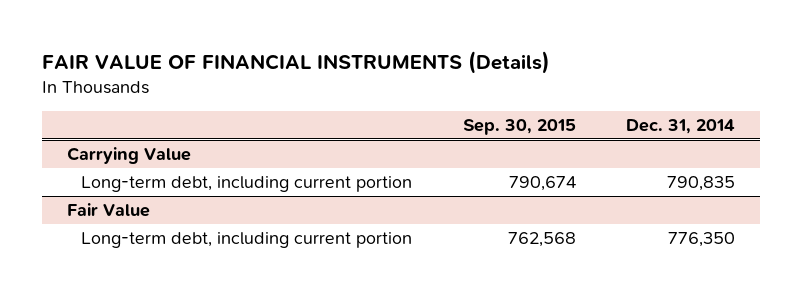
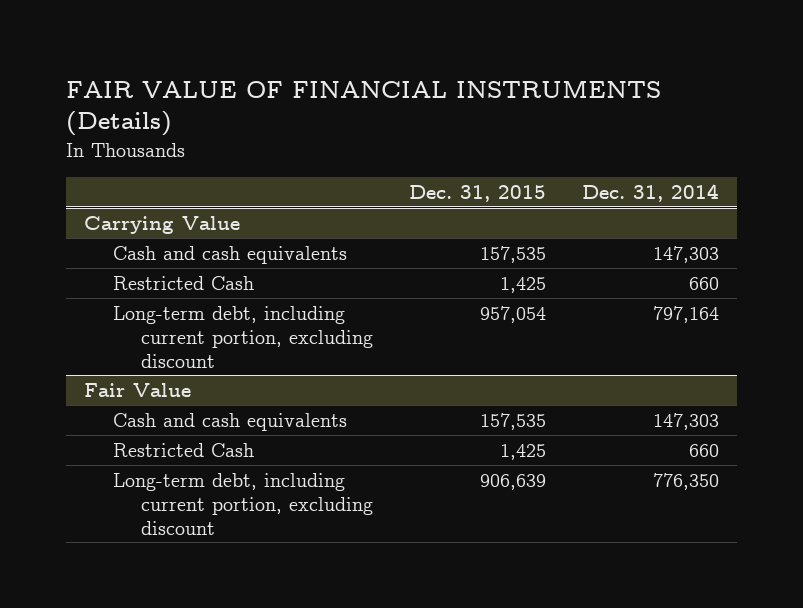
- | Sep. 30, 2015 | Dec. 31, 2014
+ | Dec. 31, 2015 | Dec. 31, 2014
@ Carrying Value
- Long-term debt, including current portion | 790,674 | 790,835
+ Cash and cash equivalents | 157,535 | 147,303
+ Restricted Cash | 1,425 | 660
+ Long-term debt, including current portion, excluding discount | 957,054 | 797,164
@ Fair Value
- Long-term debt, including current portion | 762,568 | 776,350
+ Cash and cash equivalents | 157,535 | 147,303
+ Restricted Cash | 1,425 | 660
+ Long-term debt, including current portion, excluding discount | 906,639 | 776,350

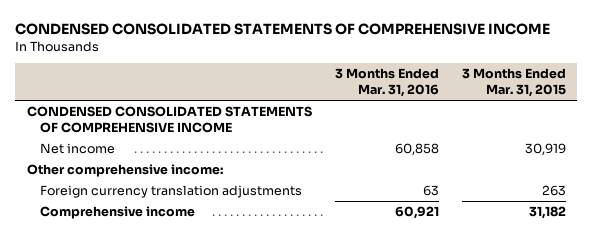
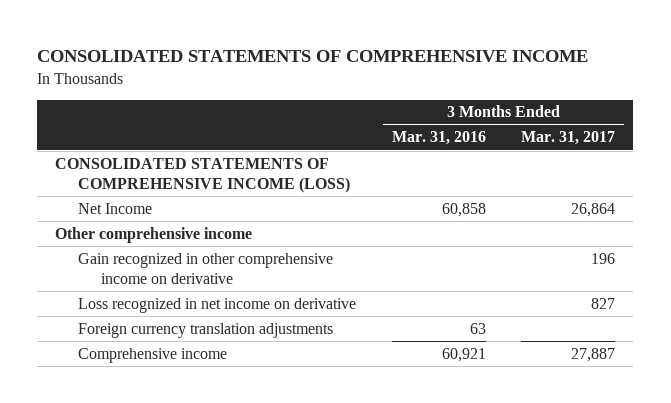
- CONDENSED CONSOLIDATED STATEMENTS OF COMPREHENSIVE INCOME
+ CONSOLIDATED STATEMENTS OF COMPREHENSIVE INCOME
- | 3 Months Ended Mar. 31, 2016 | 3 Months Ended Mar. 31, 2015
+ | 3 Months Ended Mar. 31, 2016 | 3 Months Ended Mar. 31, 2017
- CONDENSED CONSOLIDATED STATEMENTS OF COMPREHENSIVE INCOME
- Net income | 60,858 | 30,919
- Other comprehensive income:
+ CONSOLIDATED STATEMENTS OF COMPREHENSIVE INCOME (LOSS)
+ Net Income | 60,858 | 26,864
+ Other comprehensive income
+ Gain recognized in other comprehensive income on derivative | | 196
+ Loss recognized in net income on derivative | | 827

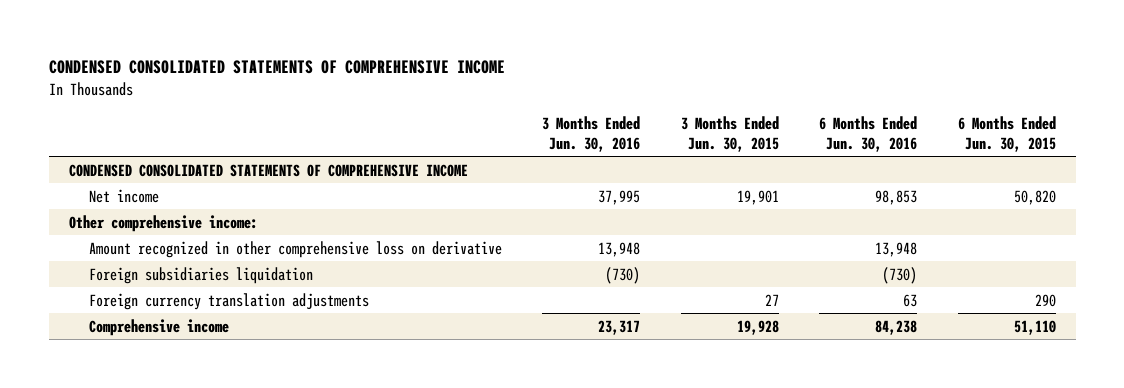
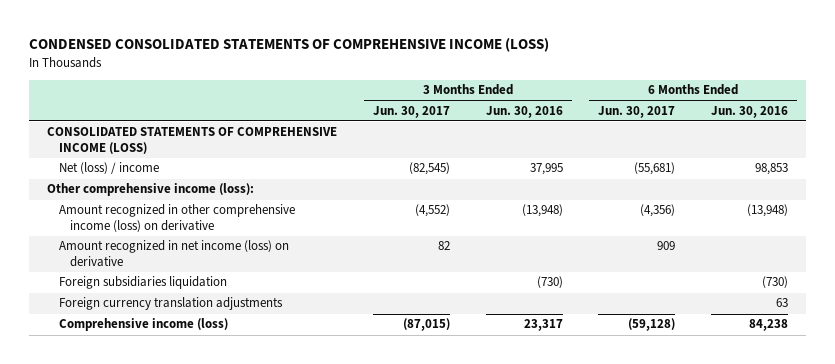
- CONDENSED CONSOLIDATED STATEMENTS OF COMPREHENSIVE INCOME
+ CONDENSED CONSOLIDATED STATEMENTS OF COMPREHENSIVE INCOME (LOSS)
- | 3 Months Ended Jun. 30, 2016 | 3 Months Ended Jun. 30, 2015 | 6 Months Ended Jun. 30, 2016 | 6 Months Ended Jun. 30, 2015
+ | 3 Months Ended Jun. 30, 2017 | 3 Months Ended Jun. 30, 2016 | 6 Months Ended Jun. 30, 2017 | 6 Months Ended Jun. 30, 2016
- CONDENSED CONSOLIDATED STATEMENTS OF COMPREHENSIVE INCOME
- Net income | 37,995 | 19,901 | 98,853 | 50,820
- Other comprehensive income:
- Amount recognized in other comprehensive loss on derivative | 13,948 | | 13,948 |
+ CONSOLIDATED STATEMENTS OF COMPREHENSIVE INCOME (LOSS)
+ Net (loss) / income | (82,545) | 37,995 | (55,681) | 98,853
+ Other comprehensive income (loss):
+ Amount recognized in other comprehensive income (loss) on derivative | (4,552) | (13,948) | (4,356) | (13,948)
+ Amount recognized in net income (loss) on derivative | 82 | | 909 |
- Comprehensive income | 23,317 | 19,928 | 84,238 | 51,110
+ Comprehensive income (loss) | (87,015) | 23,317 | (59,128) | 84,238

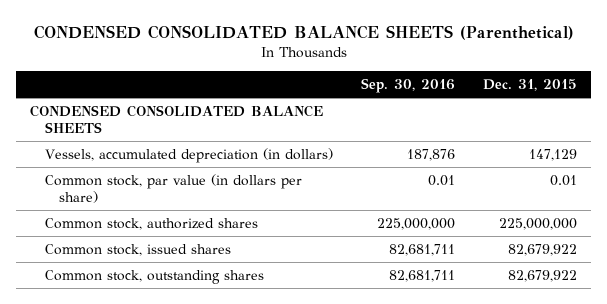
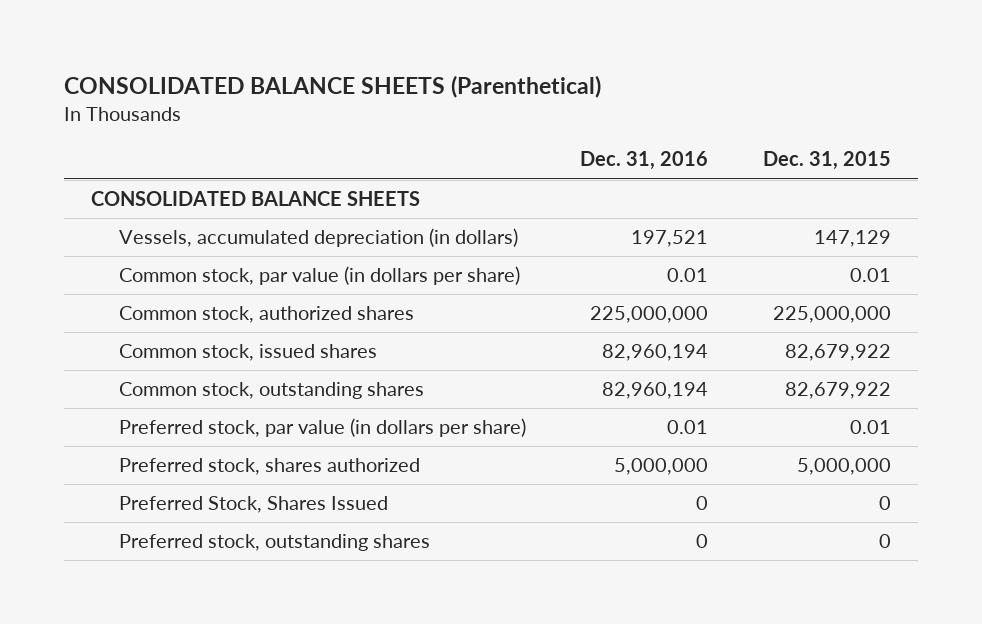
- CONDENSED CONSOLIDATED BALANCE SHEETS (Parenthetical)
+ CONSOLIDATED BALANCE SHEETS (Parenthetical)
- | Sep. 30, 2016 | Dec. 31, 2015
+ | Dec. 31, 2016 | Dec. 31, 2015
- CONDENSED CONSOLIDATED BALANCE SHEETS
+ CONSOLIDATED BALANCE SHEETS
+ Preferred stock, par value (in dollars per share) | 0.01 | 0.01
+ Preferred stock, shares authorized | 5,000,000 | 5,000,000
+ Preferred Stock, Shares Issued | 0 | 0
+ Preferred stock, outstanding shares | 0 | 0

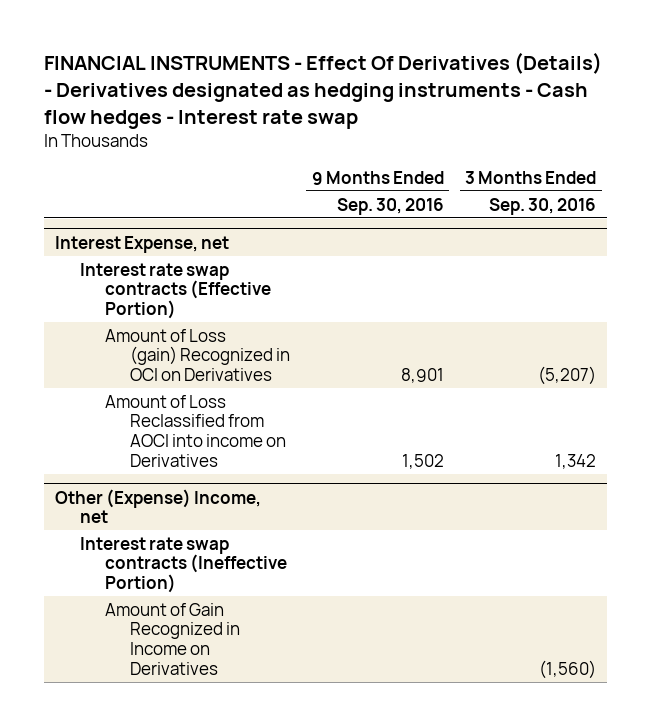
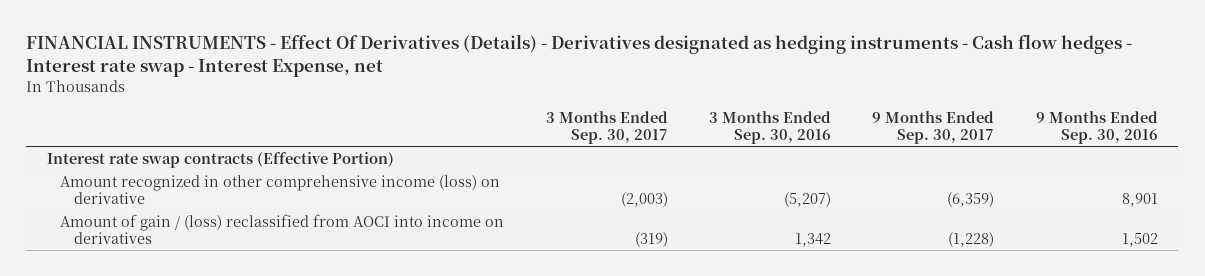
- FINANCIAL INSTRUMENTS - Effect Of Derivatives (Details) - Derivatives designated as hedging instruments - Cash flow hedges - Interest rate swap
+ FINANCIAL INSTRUMENTS - Effect Of Derivatives (Details) - Derivatives designated as hedging instruments - Cash flow hedges - Interest rate swap - Interest Expense, net
- | 9 Months Ended Sep. 30, 2016 | 3 Months Ended Sep. 30, 2016
+ | 3 Months Ended Sep. 30, 2017 | 3 Months Ended Sep. 30, 2016 | 9 Months Ended Sep. 30, 2017 | 9 Months Ended Sep. 30, 2016
- Interest Expense, net
- Amount of Loss (gain) Recognized in OCI on Derivatives | 8,901 | (5,207)
- Amount of Loss Reclassified from AOCI into income on Derivatives | 1,502 | 1,342
- Other (Expense) Income, net
- Interest rate swap contracts (Ineffective Portion)
- Amount of Gain Recognized in Income on Derivatives | | (1,560)
+ Amount recognized in other comprehensive income (loss) on derivative | (2,003) | (5,207) | (6,359) | 8,901
+ Amount of gain / (loss) reclassified from AOCI into income on derivatives | (319) | 1,342 | (1,228) | 1,502

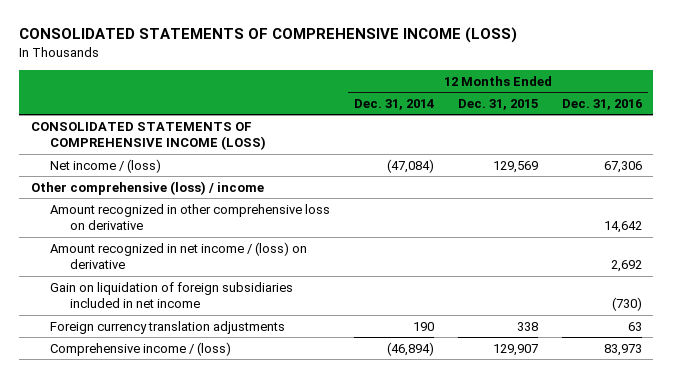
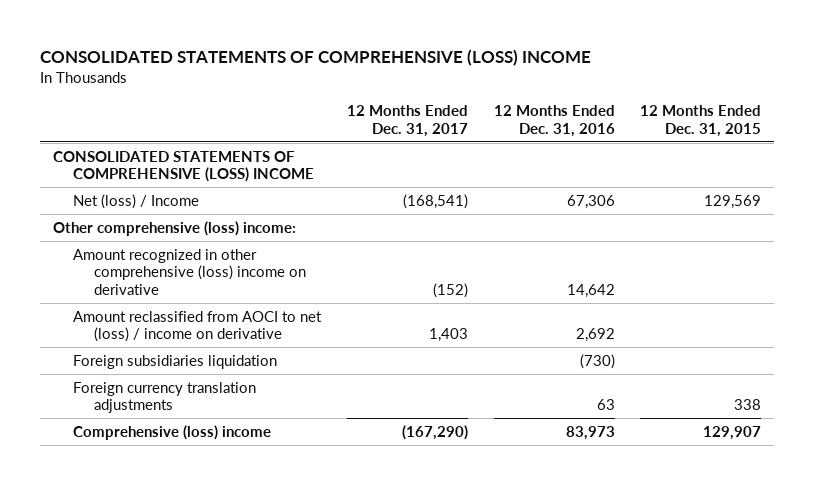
- CONSOLIDATED STATEMENTS OF COMPREHENSIVE INCOME (LOSS)
+ CONSOLIDATED STATEMENTS OF COMPREHENSIVE (LOSS) INCOME
- | 12 Months Ended Dec. 31, 2014 | 12 Months Ended Dec. 31, 2015 | 12 Months Ended Dec. 31, 2016
+ | 12 Months Ended Dec. 31, 2017 | 12 Months Ended Dec. 31, 2016 | 12 Months Ended Dec. 31, 2015
- CONSOLIDATED STATEMENTS OF COMPREHENSIVE INCOME (LOSS)
- Net income / (loss) | (47,084) | 129,569 | 67,306
- Other comprehensive (loss) / income
- Amount recognized in other comprehensive loss on derivative | | | 14,642
- Amount recognized in net income / (loss) on derivative | | | 2,692
- Gain on liquidation of foreign subsidiaries included in net income | | | (730)
+ CONSOLIDATED STATEMENTS OF COMPREHENSIVE (LOSS) INCOME
+ Net (loss) / Income | (168,541) | 67,306 | 129,569
+ Other comprehensive (loss) income:
+ Amount recognized in other comprehensive (loss) income on derivative | (152) | 14,642 |
+ Amount reclassified from AOCI to net (loss) / income on derivative | 1,403 | 2,692 |
+ Foreign subsidiaries liquidation | | (730) |
- Comprehensive income / (loss) | (46,894) | 129,907 | 83,973
+ Comprehensive (loss) income | (167,290) | 83,973 | 129,907

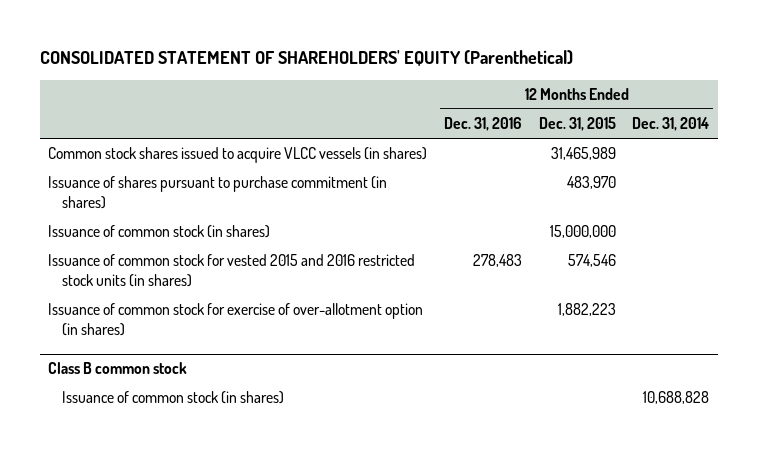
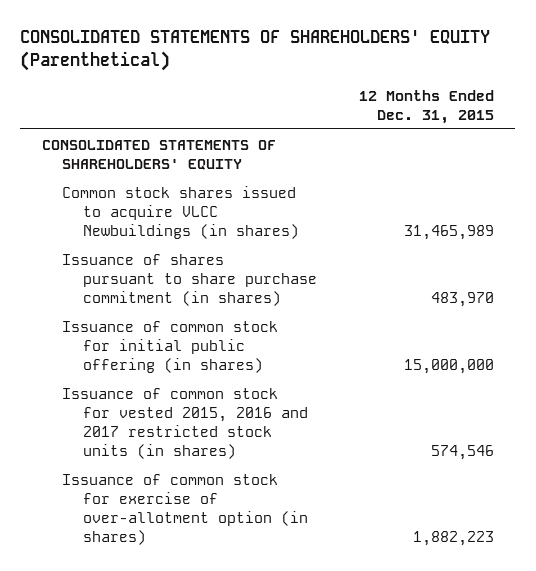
- CONSOLIDATED STATEMENT OF SHAREHOLDERS' EQUITY (Parenthetical)
+ CONSOLIDATED STATEMENTS OF SHAREHOLDERS' EQUITY (Parenthetical)
- | 12 Months Ended Dec. 31, 2016 | 12 Months Ended Dec. 31, 2015 | 12 Months Ended Dec. 31, 2014
+ | 12 Months Ended Dec. 31, 2015
- Common stock shares issued to acquire VLCC vessels (in shares) | | 31,465,989 |
- Issuance of shares pursuant to purchase commitment (in shares) | | 483,970 |
- Issuance of common stock (in shares) | | 15,000,000 |
- Issuance of common stock for vested 2015 and 2016 restricted stock units (in shares) | 278,483 | 574,546 |
+ CONSOLIDATED STATEMENTS OF SHAREHOLDERS' EQUITY
+ Common stock shares issued to acquire VLCC Newbuildings (in shares) | 31,465,989
+ Issuance of shares pursuant to share purchase commitment (in shares) | 483,970
+ Issuance of common stock for initial public offering (in shares) | 15,000,000
+ Issuance of common stock for vested 2015, 2016 and 2017 restricted stock units (in shares) | 574,546
- Class B common stock
- Issuance of common stock (in shares) | | | 10,688,828

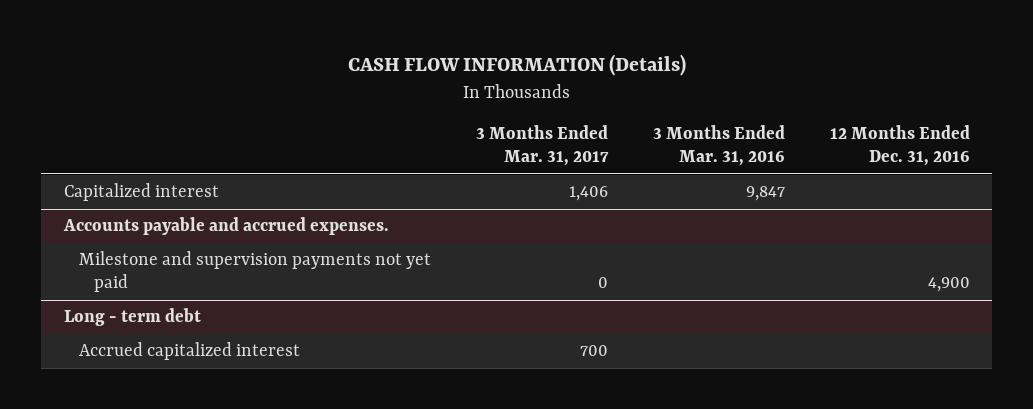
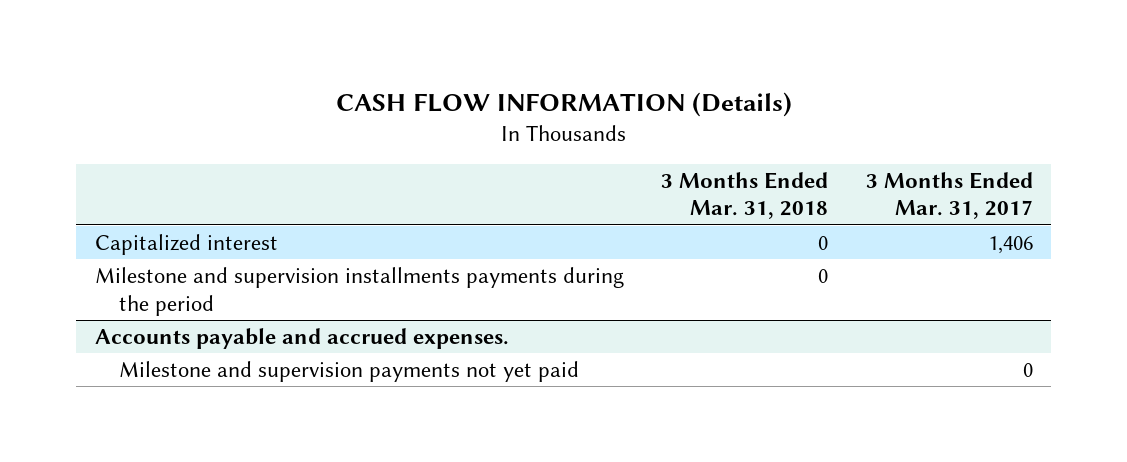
- | 3 Months Ended Mar. 31, 2017 | 3 Months Ended Mar. 31, 2016 | 12 Months Ended Dec. 31, 2016
+ | 3 Months Ended Mar. 31, 2018 | 3 Months Ended Mar. 31, 2017
+ Milestone and supervision installments payments during the period | 0 |
- Long - term debt
- Accrued capitalized interest | 700 | |

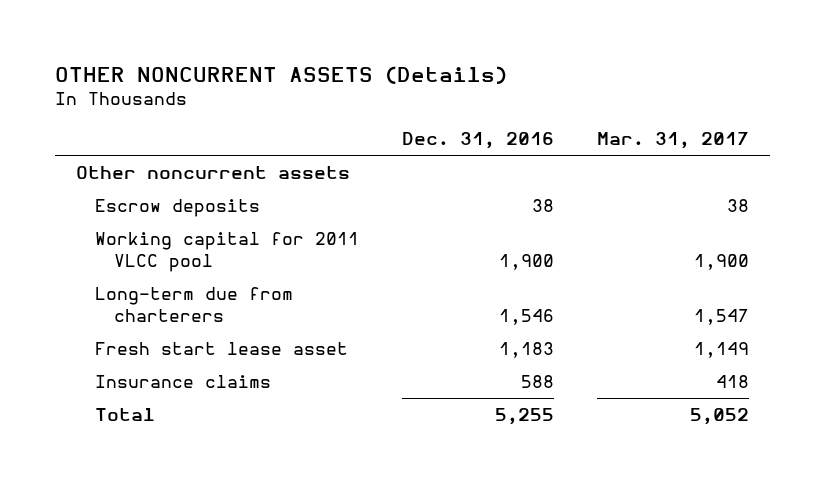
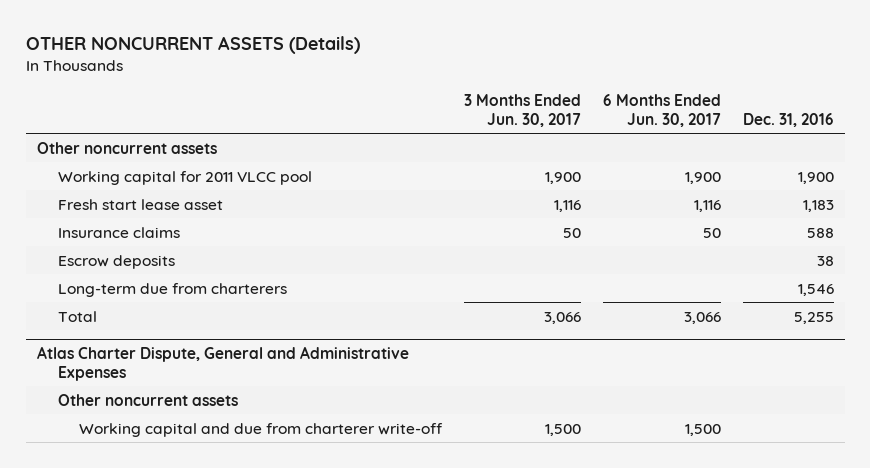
- | Dec. 31, 2016 | Mar. 31, 2017
+ | 3 Months Ended Jun. 30, 2017 | 6 Months Ended Jun. 30, 2017 | Dec. 31, 2016
moved down: Escrow deposits | | | 38
moved down: Long-term due from charterers | | | 1,546
+ Atlas Charter Dispute, General and Administrative Expenses
+ Other noncurrent assets
+ Working capital and due from charterer write-off | 1,500 | 1,500 |

